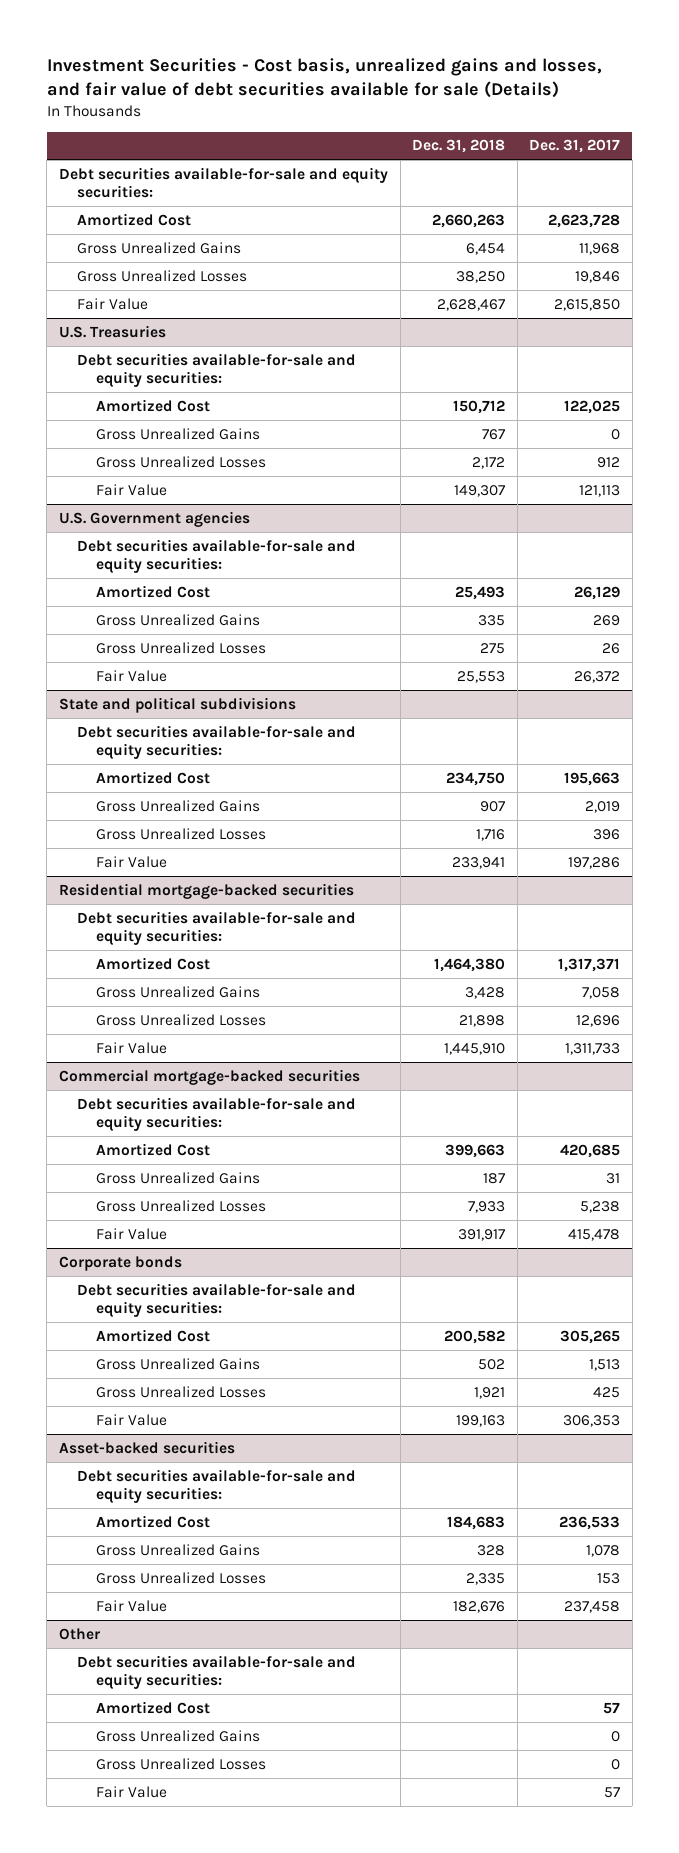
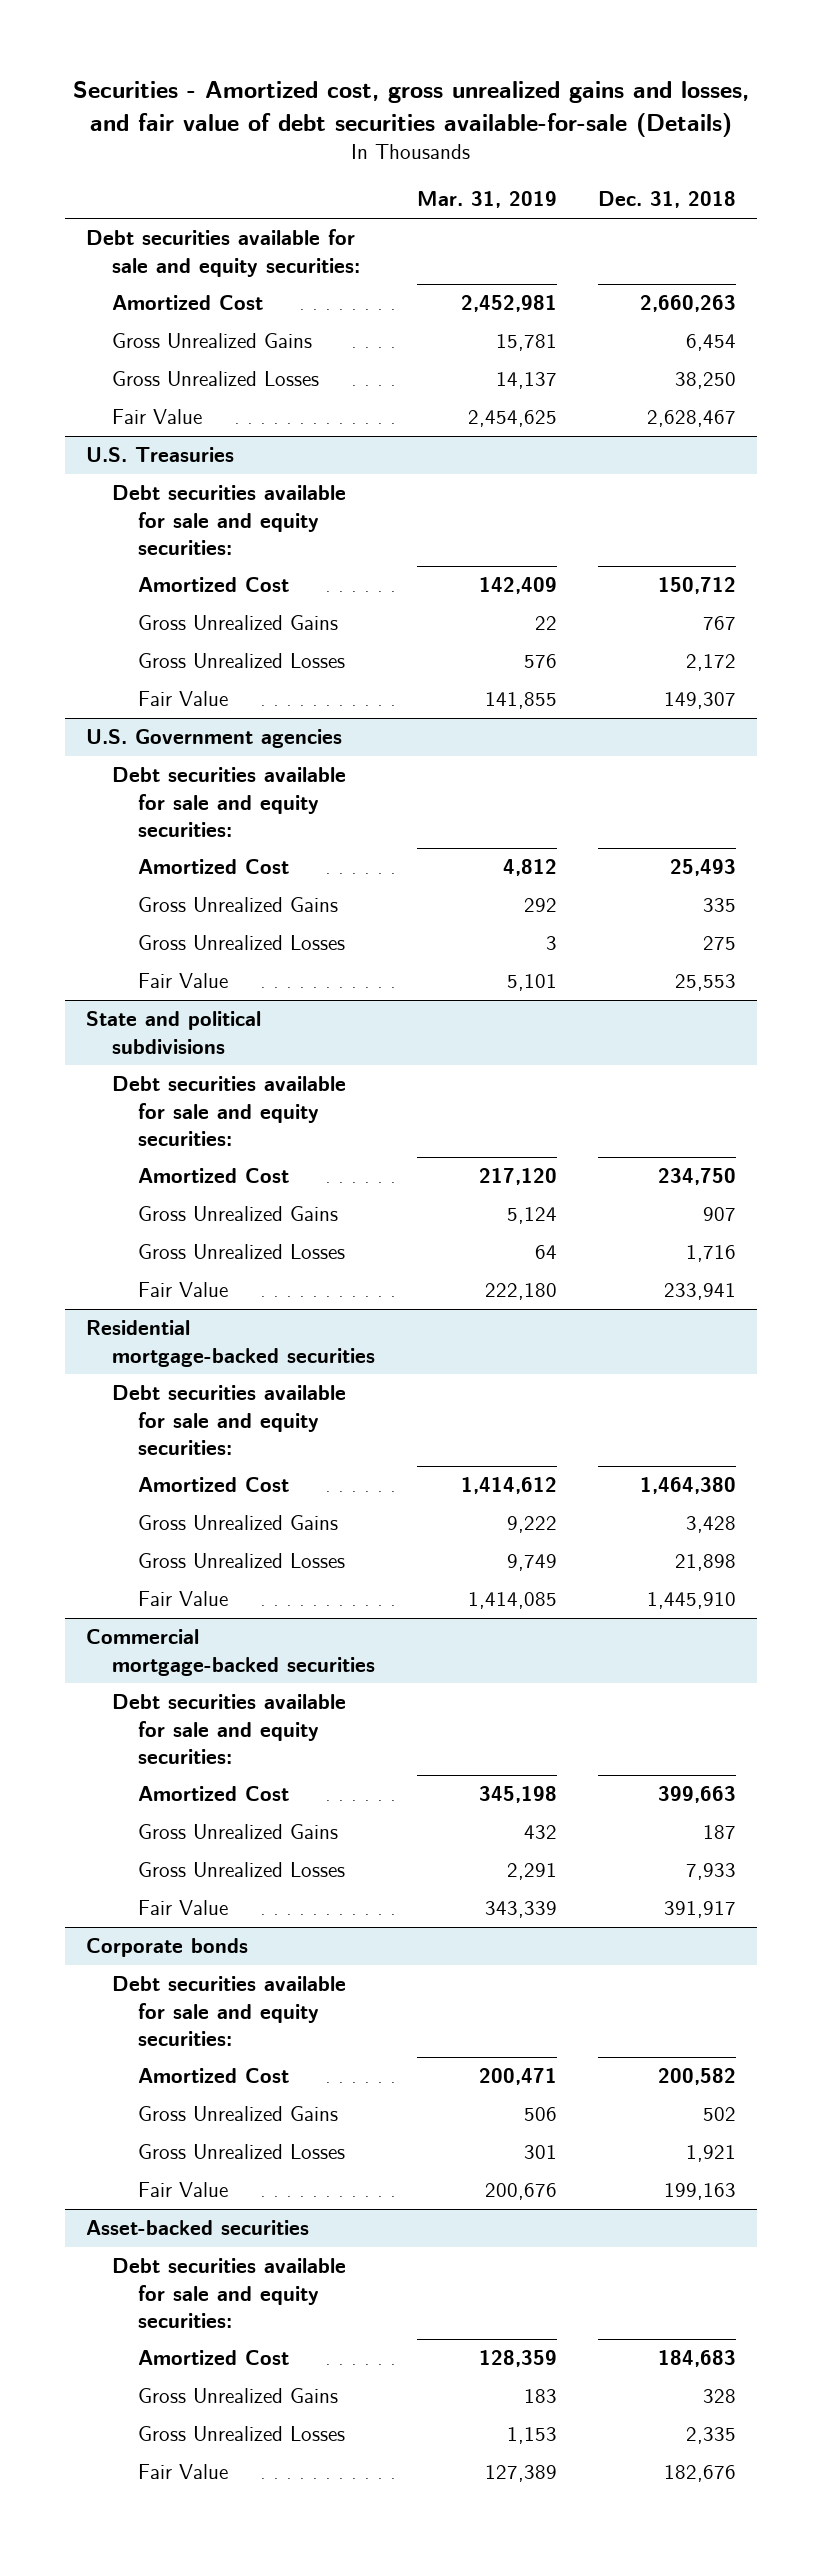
- Investment Securities - Cost basis, unrealized gains and losses, and fair value of debt securities available for sale (Details)
+ Securities - Amortized cost, gross unrealized gains and losses, and fair value of debt securities available-for-sale (Details)
- | Dec. 31, 2018 | Dec. 31, 2017
+ | Mar. 31, 2019 | Dec. 31, 2018
- Debt securities available-for-sale and equity securities:
+ Debt securities available for sale and equity securities:
@ U.S. Treasuries
- Debt securities available-for-sale and equity securities:
+ Debt securities available for sale and equity securities:
@ U.S. Government agencies
- Debt securities available-for-sale and equity securities:
+ Debt securities available for sale and equity securities:
@ State and political subdivisions
- Debt securities available-for-sale and equity securities:
+ Debt securities available for sale and equity securities:
@ Residential mortgage-backed securities
- Debt securities available-for-sale and equity securities:
+ Debt securities available for sale and equity securities:
@ Commercial mortgage-backed securities
- Debt securities available-for-sale and equity securities:
+ Debt securities available for sale and equity securities:
@ Corporate bonds
- Debt securities available-for-sale and equity securities:
+ Debt securities available for sale and equity securities:
@ Asset-backed securities
- Debt securities available-for-sale and equity securities:
+ Debt securities available for sale and equity securities:
- Other
- Debt securities available-for-sale and equity securities:
- Amortized Cost | | 57
- Gross Unrealized Gains | | 0
- Gross Unrealized Losses | | 0
- Fair Value | | 57

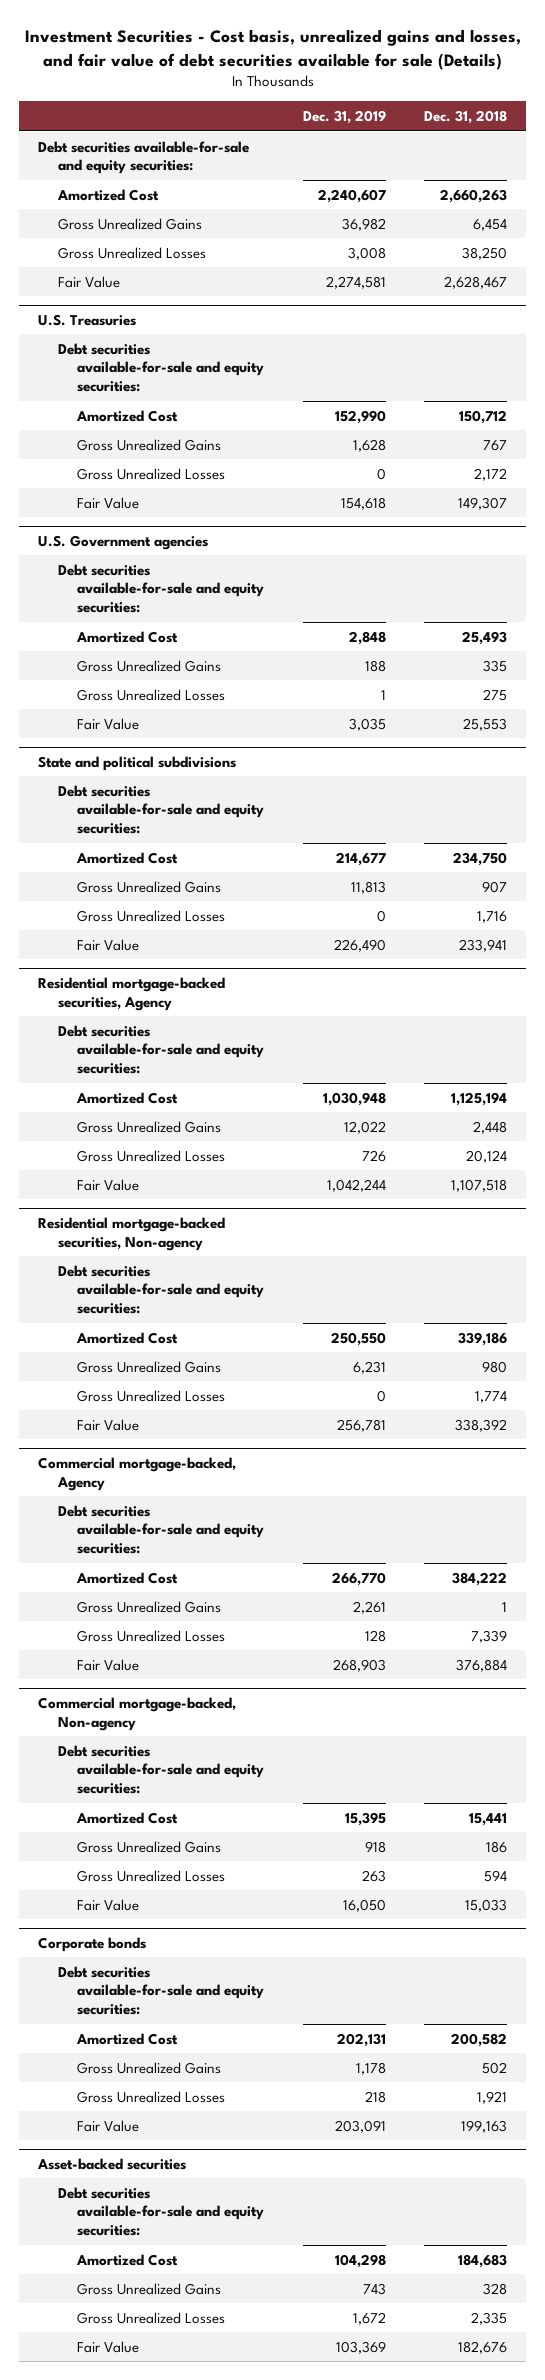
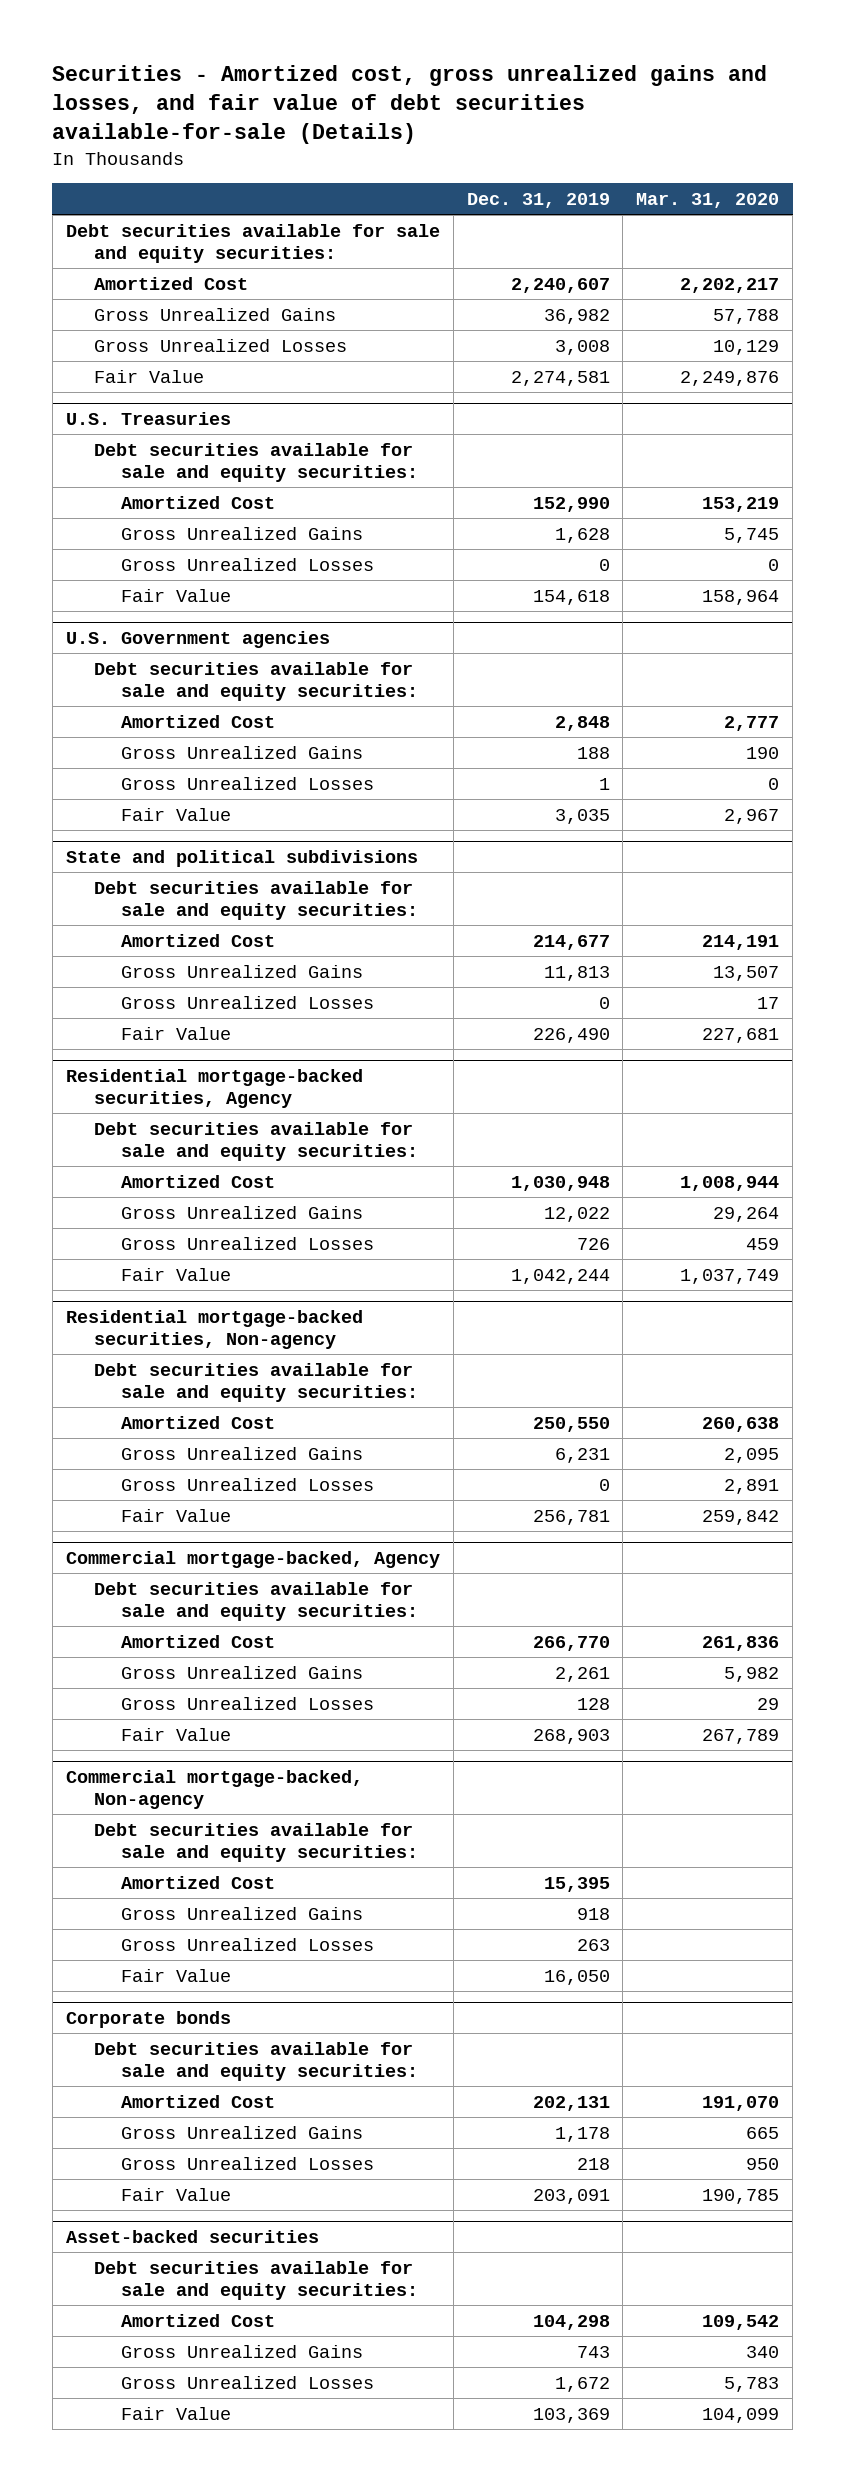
- Investment Securities - Cost basis, unrealized gains and losses, and fair value of debt securities available for sale (Details)
+ Securities - Amortized cost, gross unrealized gains and losses, and fair value of debt securities available-for-sale (Details)
- | Dec. 31, 2019 | Dec. 31, 2018
+ | Dec. 31, 2019 | Mar. 31, 2020
- Debt securities available-for-sale and equity securities:
+ Debt securities available for sale and equity securities:
@ U.S. Treasuries
- Debt securities available-for-sale and equity securities:
+ Debt securities available for sale and equity securities:
@ U.S. Government agencies
- Debt securities available-for-sale and equity securities:
+ Debt securities available for sale and equity securities:
@ State and political subdivisions
- Debt securities available-for-sale and equity securities:
+ Debt securities available for sale and equity securities:
@ Residential mortgage-backed securities, Agency
- Debt securities available-for-sale and equity securities:
+ Debt securities available for sale and equity securities:
@ Residential mortgage-backed securities, Non-agency
- Debt securities available-for-sale and equity securities:
+ Debt securities available for sale and equity securities:
@ Commercial mortgage-backed, Agency
- Debt securities available-for-sale and equity securities:
+ Debt securities available for sale and equity securities:
@ Commercial mortgage-backed, Non-agency
- Debt securities available-for-sale and equity securities:
+ Debt securities available for sale and equity securities:
@ Corporate bonds
- Debt securities available-for-sale and equity securities:
+ Debt securities available for sale and equity securities:
@ Asset-backed securities
- Debt securities available-for-sale and equity securities:
+ Debt securities available for sale and equity securities:

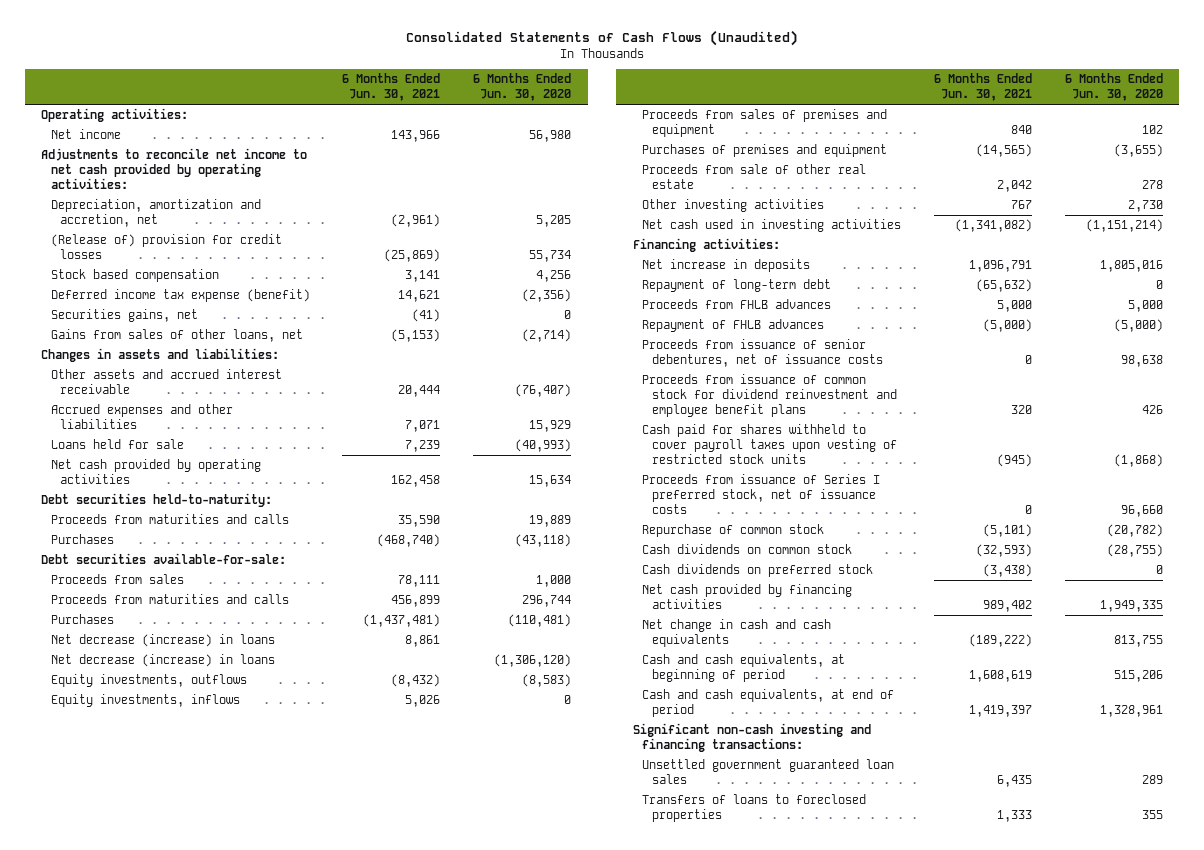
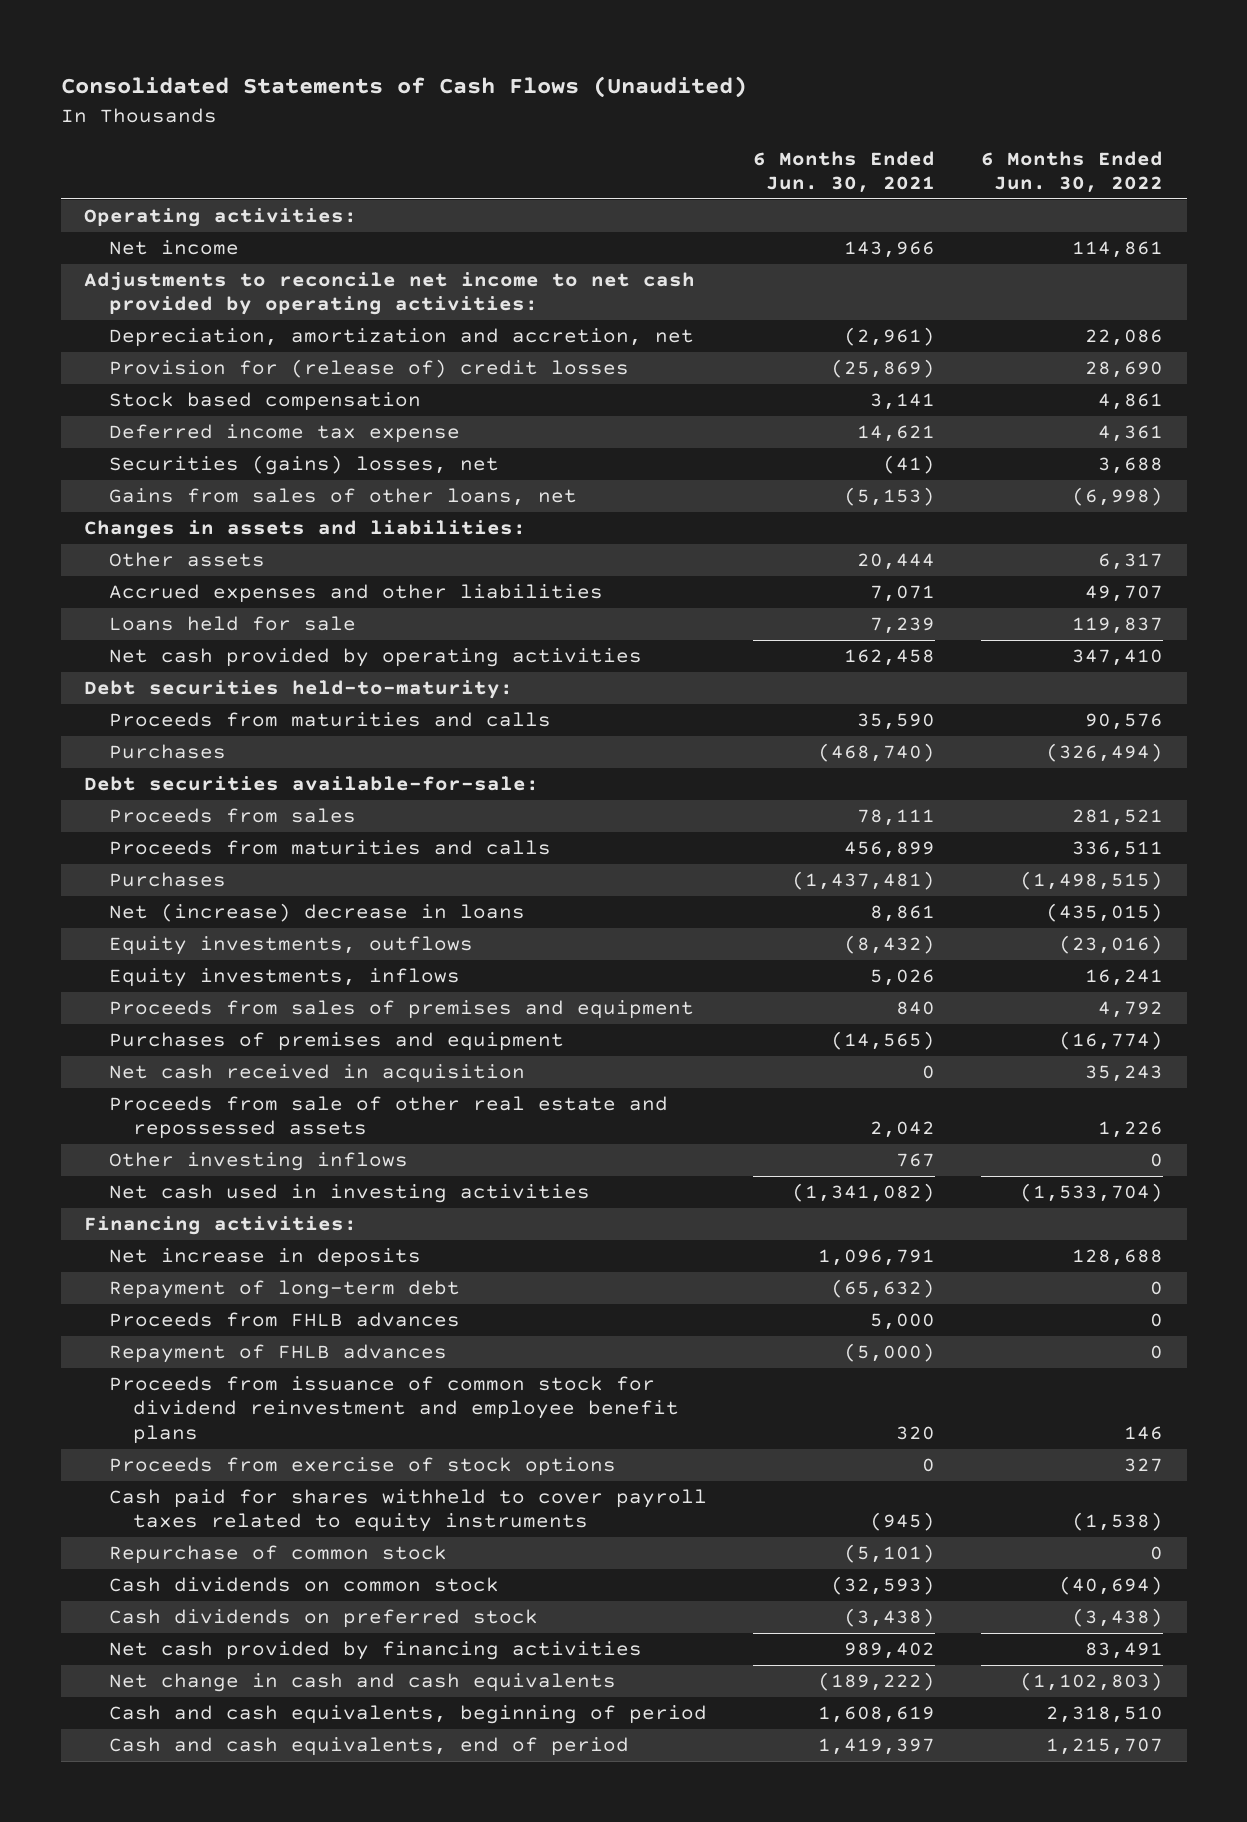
- | 6 Months Ended Jun. 30, 2021 | 6 Months Ended Jun. 30, 2020
+ | 6 Months Ended Jun. 30, 2021 | 6 Months Ended Jun. 30, 2022
- (Release of) provision for credit losses | (25,869) | 55,734
+ Provision for (release of) credit losses | (25,869) | 28,690
- Deferred income tax expense (benefit) | 14,621 | (2,356)
- Securities gains, net | (41) | 0
+ Deferred income tax expense | 14,621 | 4,361
+ Securities (gains) losses, net | (41) | 3,688
- Other assets and accrued interest receivable | 20,444 | (76,407)
+ Other assets | 20,444 | 6,317
- Net decrease (increase) in loans | 8,861 |
- Net decrease (increase) in loans | | (1,306,120)
+ Net (increase) decrease in loans | 8,861 | (435,015)
- Proceeds from sale of other real estate | 2,042 | 278
- Other investing activities | 767 | 2,730
+ Net cash received in acquisition | 0 | 35,243
+ Proceeds from sale of other real estate and repossessed assets | 2,042 | 1,226
+ Other investing inflows | 767 | 0
- Proceeds from issuance of senior debentures, net of issuance costs | 0 | 98,638
- Cash paid for shares withheld to cover payroll taxes upon vesting of restricted stock units | (945) | (1,868)
- Proceeds from issuance of Series I preferred stock, net of issuance costs | 0 | 96,660
+ Proceeds from exercise of stock options | 0 | 327
+ Cash paid for shares withheld to cover payroll taxes related to equity instruments | (945) | (1,538)
- Cash and cash equivalents, at beginning of period | 1,608,619 | 515,206
- Cash and cash equivalents, at end of period | 1,419,397 | 1,328,961
- Significant non-cash investing and financing transactions:
- Unsettled government guaranteed loan sales | 6,435 | 289
- Transfers of loans to foreclosed properties | 1,333 | 355
+ Cash and cash equivalents, beginning of period | 1,608,619 | 2,318,510
+ Cash and cash equivalents, end of period | 1,419,397 | 1,215,707

